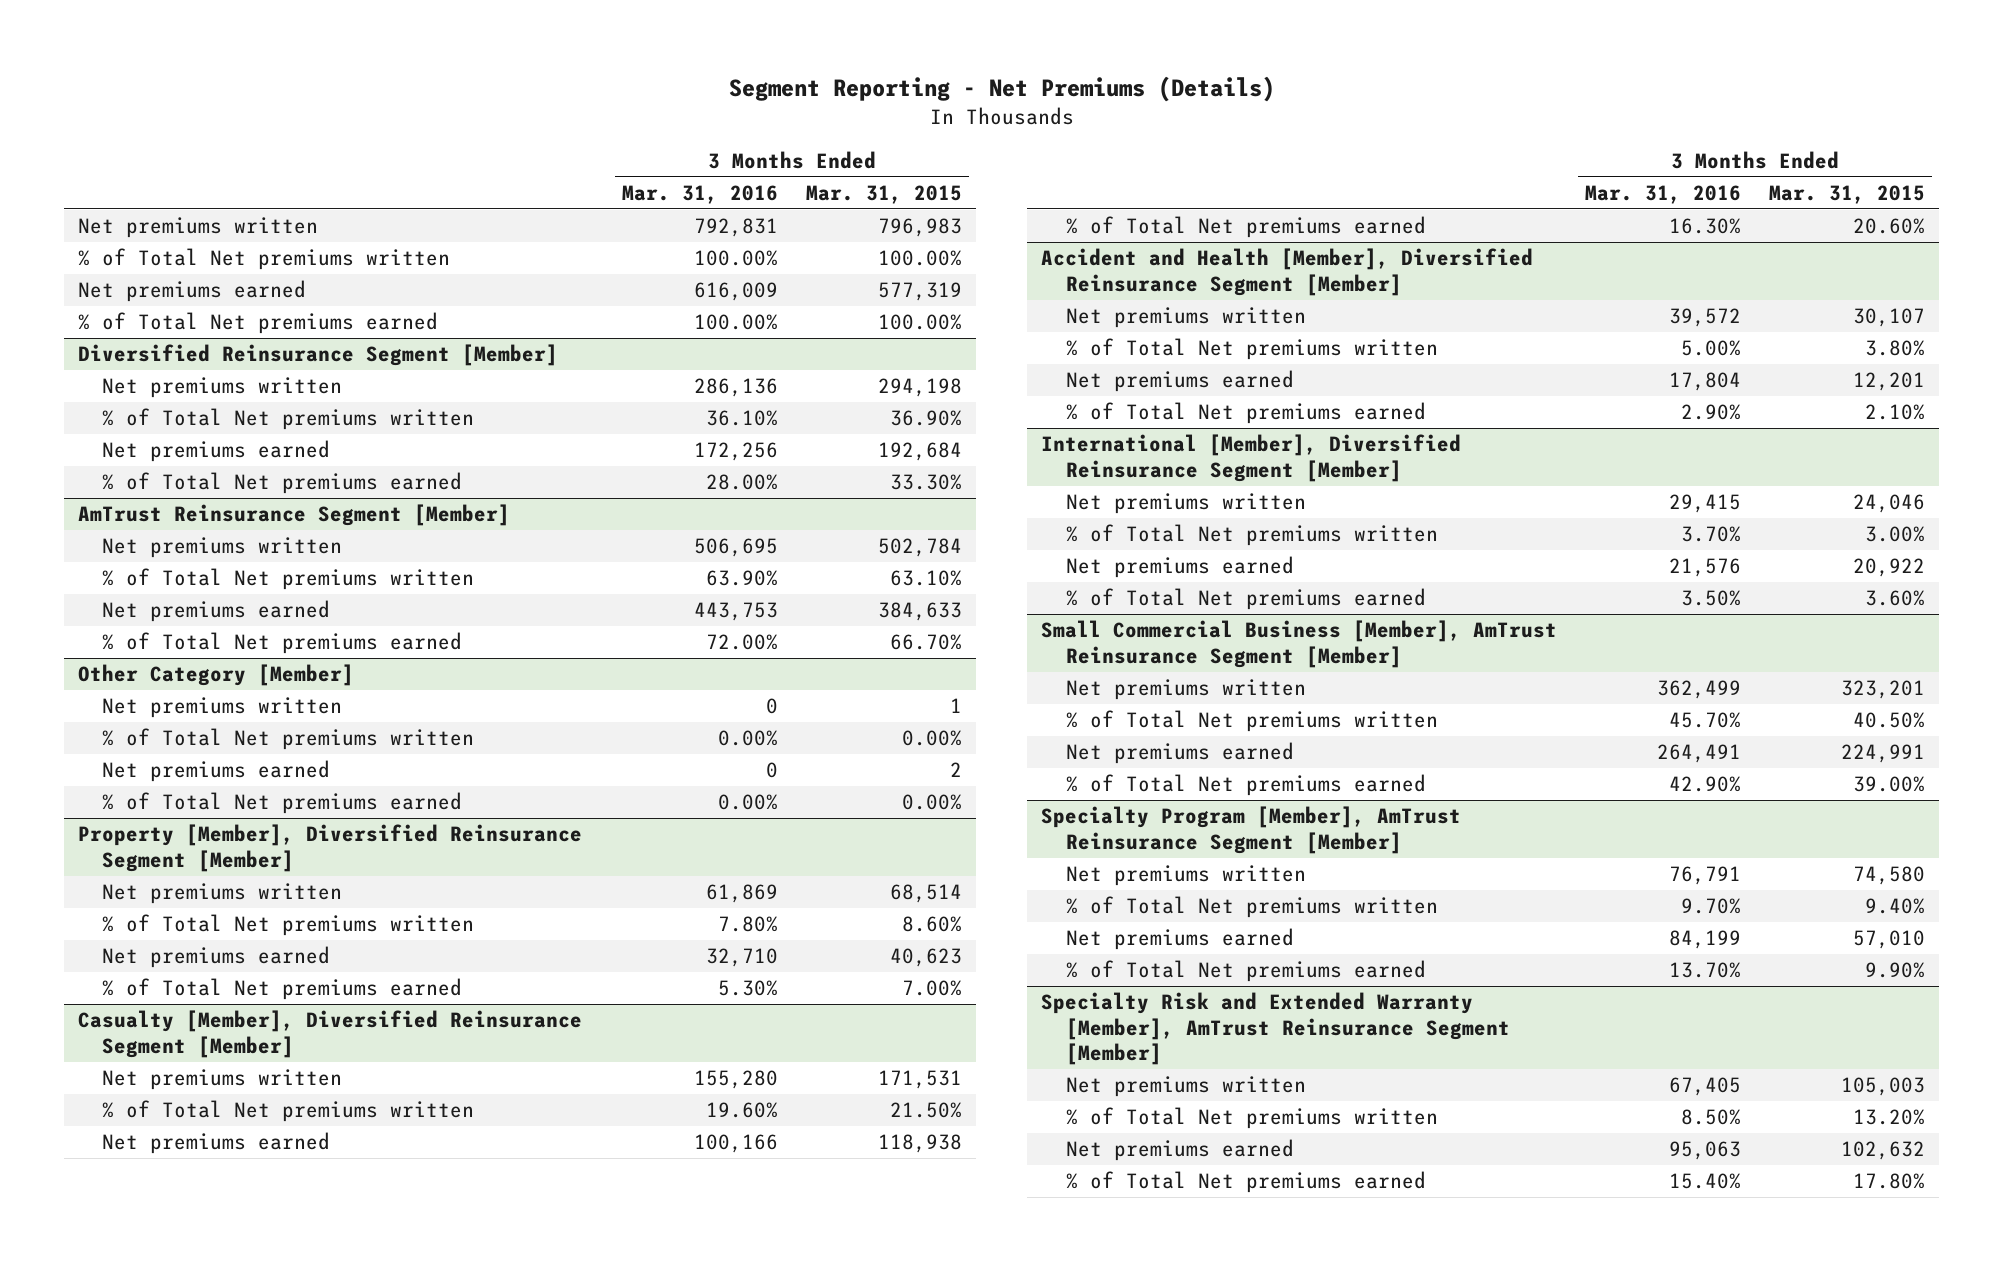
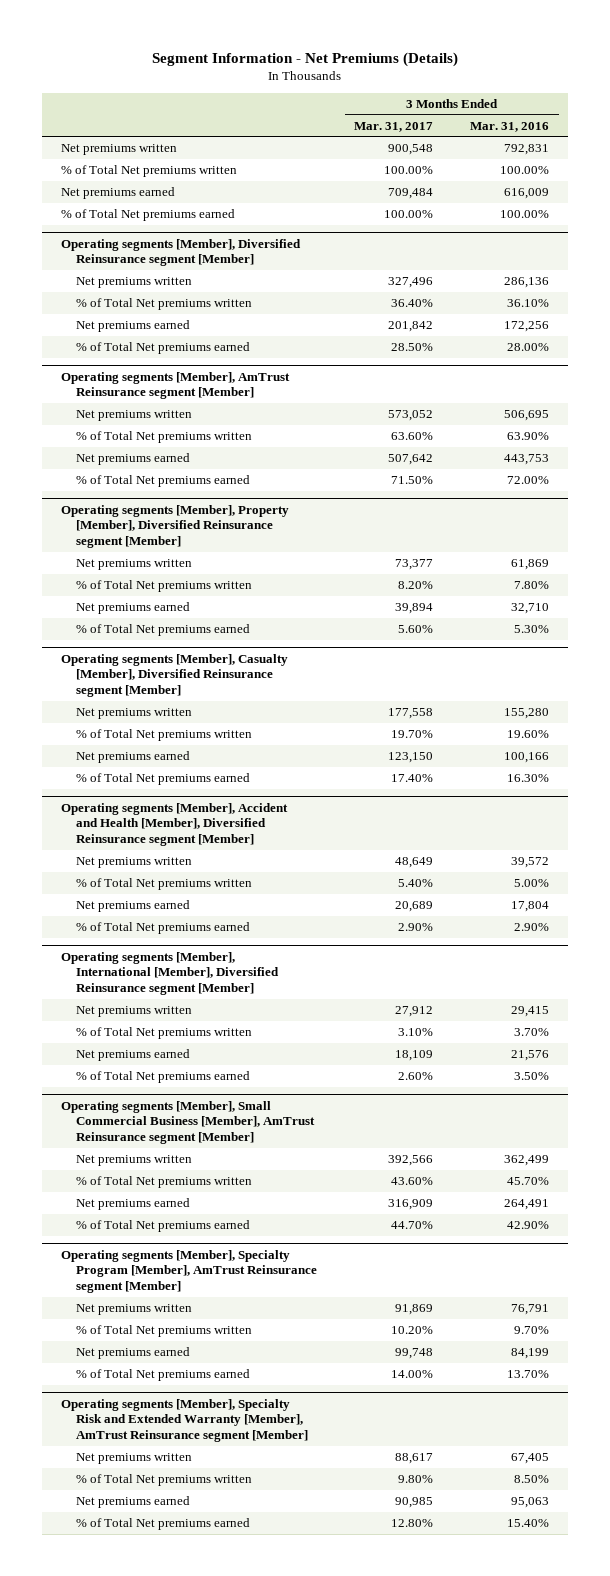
- Segment Reporting - Net Premiums (Details)
+ Segment Information - Net Premiums (Details)
- | 3 Months Ended Mar. 31, 2016 | 3 Months Ended Mar. 31, 2015
+ | 3 Months Ended Mar. 31, 2017 | 3 Months Ended Mar. 31, 2016
- Diversified Reinsurance Segment [Member]
+ Operating segments [Member], Diversified Reinsurance segment [Member]
- AmTrust Reinsurance Segment [Member]
+ Operating segments [Member], AmTrust Reinsurance segment [Member]
- Other Category [Member]
- Net premiums written | 0 | 1
- % of Total Net premiums written | 0.00% | 0.00%
- Net premiums earned | 0 | 2
- % of Total Net premiums earned | 0.00% | 0.00%
- Property [Member], Diversified Reinsurance Segment [Member]
+ Operating segments [Member], Property [Member], Diversified Reinsurance segment [Member]
- Casualty [Member], Diversified Reinsurance Segment [Member]
+ Operating segments [Member], Casualty [Member], Diversified Reinsurance segment [Member]
- Accident and Health [Member], Diversified Reinsurance Segment [Member]
+ Operating segments [Member], Accident and Health [Member], Diversified Reinsurance segment [Member]
- International [Member], Diversified Reinsurance Segment [Member]
+ Operating segments [Member], International [Member], Diversified Reinsurance segment [Member]
- Small Commercial Business [Member], AmTrust Reinsurance Segment [Member]
+ Operating segments [Member], Small Commercial Business [Member], AmTrust Reinsurance segment [Member]
- Specialty Program [Member], AmTrust Reinsurance Segment [Member]
+ Operating segments [Member], Specialty Program [Member], AmTrust Reinsurance segment [Member]
- Specialty Risk and Extended Warranty [Member], AmTrust Reinsurance Segment [Member]
+ Operating segments [Member], Specialty Risk and Extended Warranty [Member], AmTrust Reinsurance segment [Member]

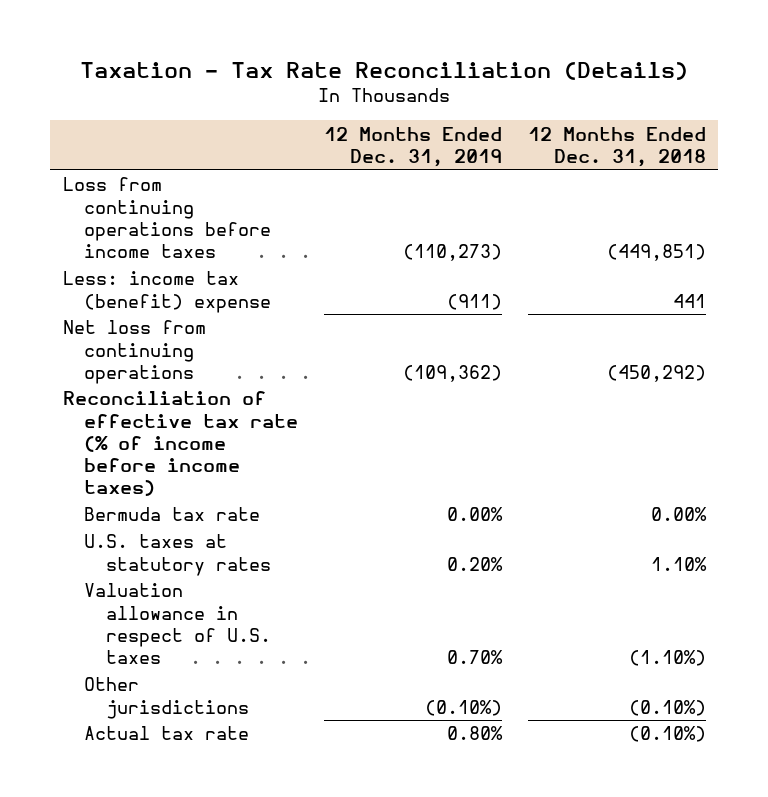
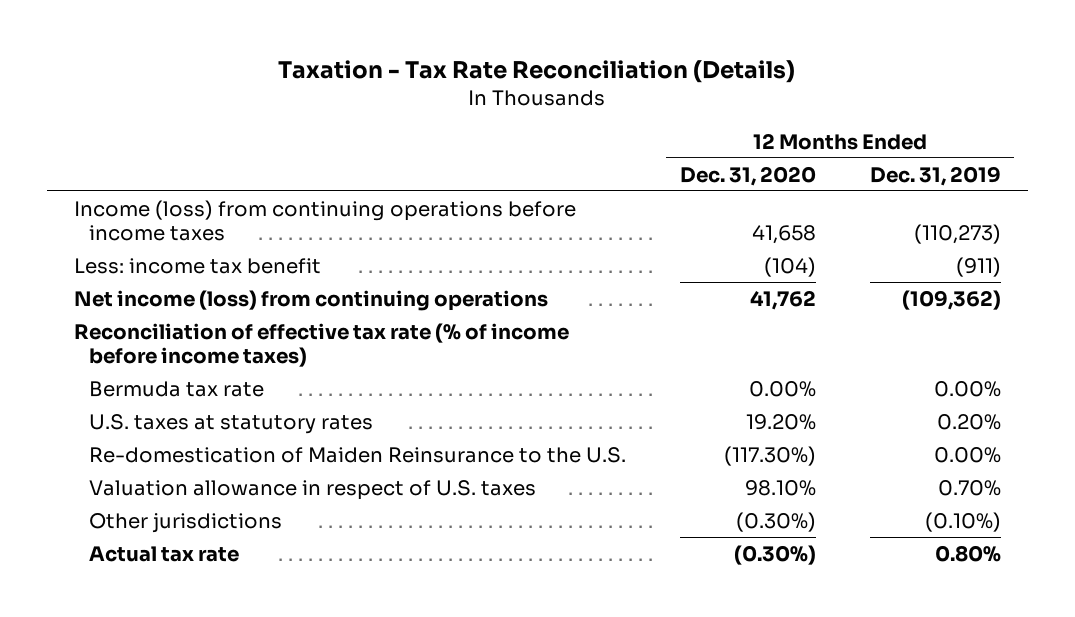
- | 12 Months Ended Dec. 31, 2019 | 12 Months Ended Dec. 31, 2018
+ | 12 Months Ended Dec. 31, 2020 | 12 Months Ended Dec. 31, 2019
- Loss from continuing operations before income taxes | (110,273) | (449,851)
- Less: income tax (benefit) expense | (911) | 441
- Net loss from continuing operations | (109,362) | (450,292)
+ Income (loss) from continuing operations before income taxes | 41,658 | (110,273)
+ Less: income tax benefit | (104) | (911)
+ Net income (loss) from continuing operations | 41,762 | (109,362)
+ Re-domestication of Maiden Reinsurance to the U.S. | (117.30%) | 0.00%

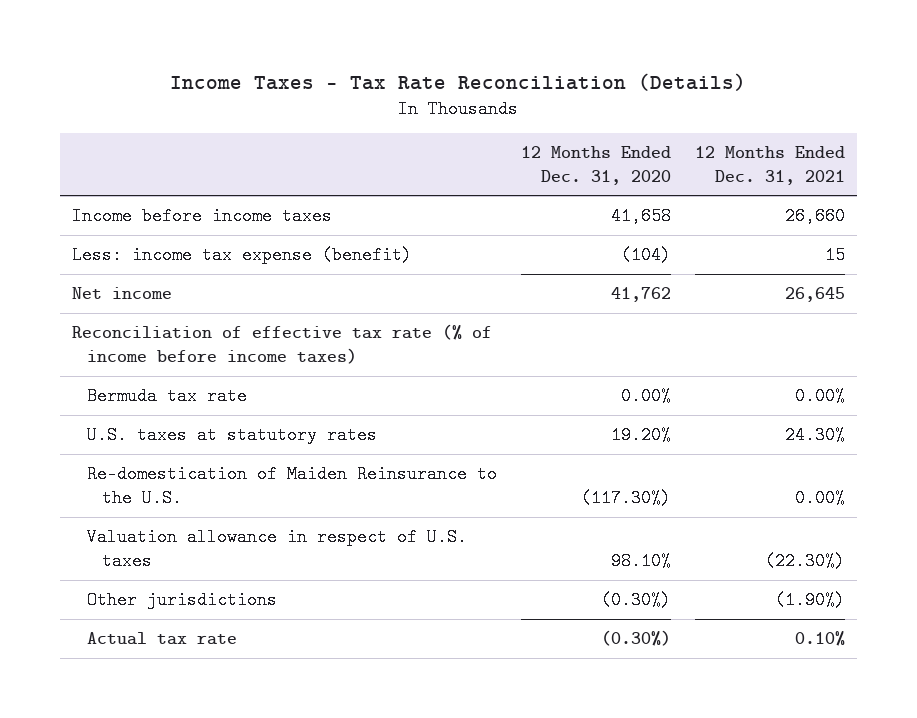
- Taxation - Tax Rate Reconciliation (Details)
+ Income Taxes - Tax Rate Reconciliation (Details)
- | 12 Months Ended Dec. 31, 2020 | 12 Months Ended Dec. 31, 2019
+ | 12 Months Ended Dec. 31, 2020 | 12 Months Ended Dec. 31, 2021
- Income (loss) from continuing operations before income taxes | 41,658 | (110,273)
- Less: income tax benefit | (104) | (911)
- Net income (loss) from continuing operations | 41,762 | (109,362)
+ Income before income taxes | 41,658 | 26,660
+ Less: income tax expense (benefit) | (104) | 15
+ Net income | 41,762 | 26,645

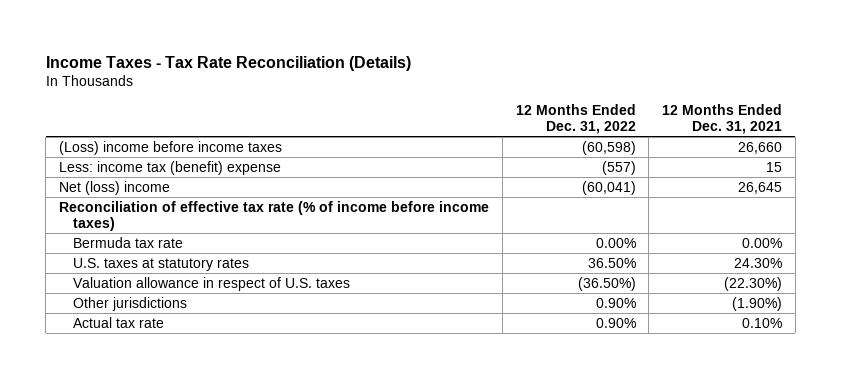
- | 12 Months Ended Dec. 31, 2020 | 12 Months Ended Dec. 31, 2021
+ | 12 Months Ended Dec. 31, 2022 | 12 Months Ended Dec. 31, 2021
- Income before income taxes | 41,658 | 26,660
- Less: income tax expense (benefit) | (104) | 15
- Net income | 41,762 | 26,645
+ (Loss) income before income taxes | (60,598) | 26,660
+ Less: income tax (benefit) expense | (557) | 15
+ Net (loss) income | (60,041) | 26,645
- Re-domestication of Maiden Reinsurance to the U.S. | (117.30%) | 0.00%

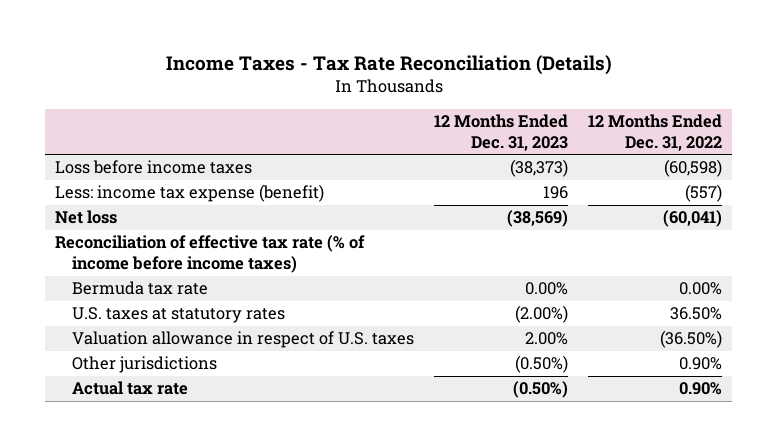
- | 12 Months Ended Dec. 31, 2022 | 12 Months Ended Dec. 31, 2021
+ | 12 Months Ended Dec. 31, 2023 | 12 Months Ended Dec. 31, 2022
- (Loss) income before income taxes | (60,598) | 26,660
- Less: income tax (benefit) expense | (557) | 15
- Net (loss) income | (60,041) | 26,645
+ Loss before income taxes | (38,373) | (60,598)
+ Less: income tax expense (benefit) | 196 | (557)
+ Net loss | (38,569) | (60,041)

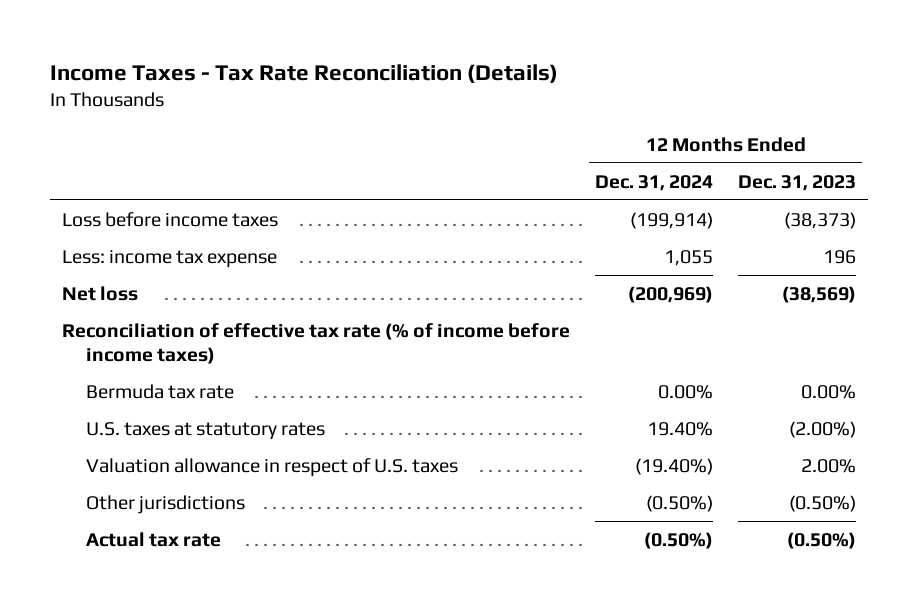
- | 12 Months Ended Dec. 31, 2023 | 12 Months Ended Dec. 31, 2022
+ | 12 Months Ended Dec. 31, 2024 | 12 Months Ended Dec. 31, 2023
- Less: income tax expense (benefit) | 196 | (557)
+ Less: income tax expense | 1,055 | 196

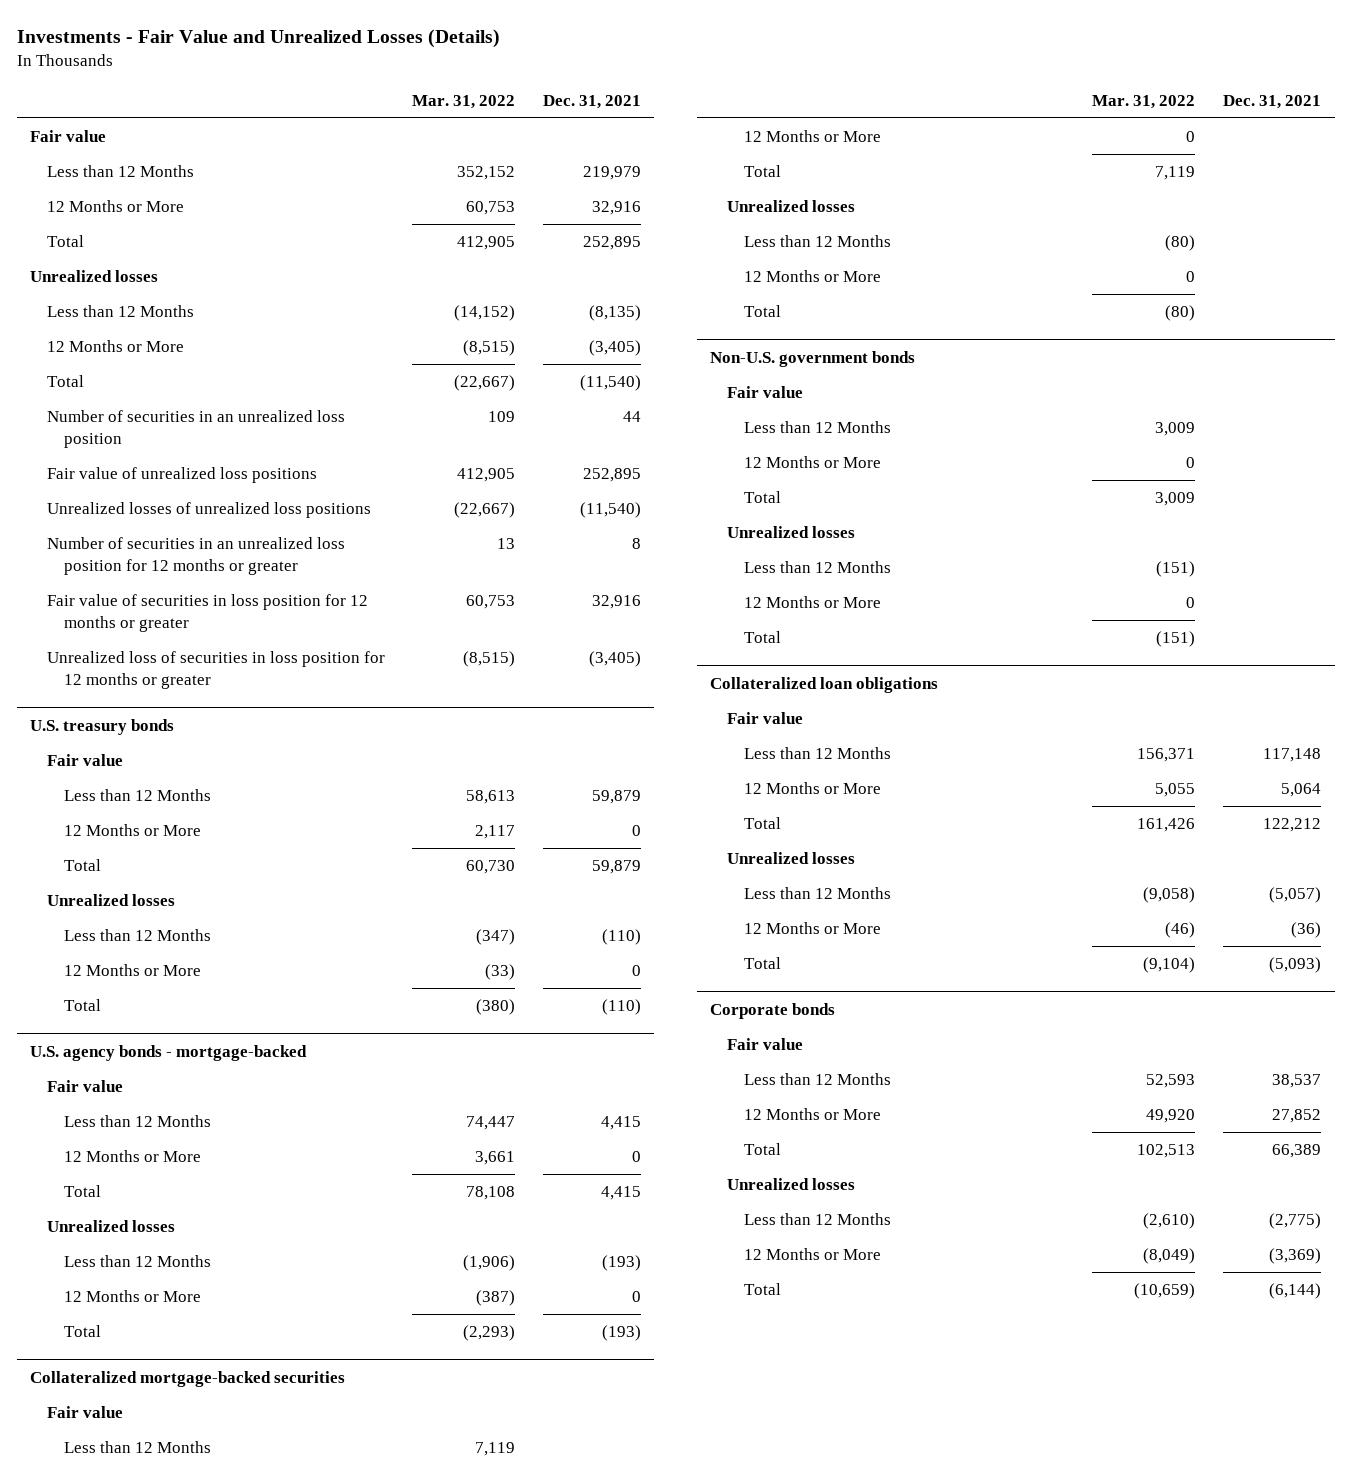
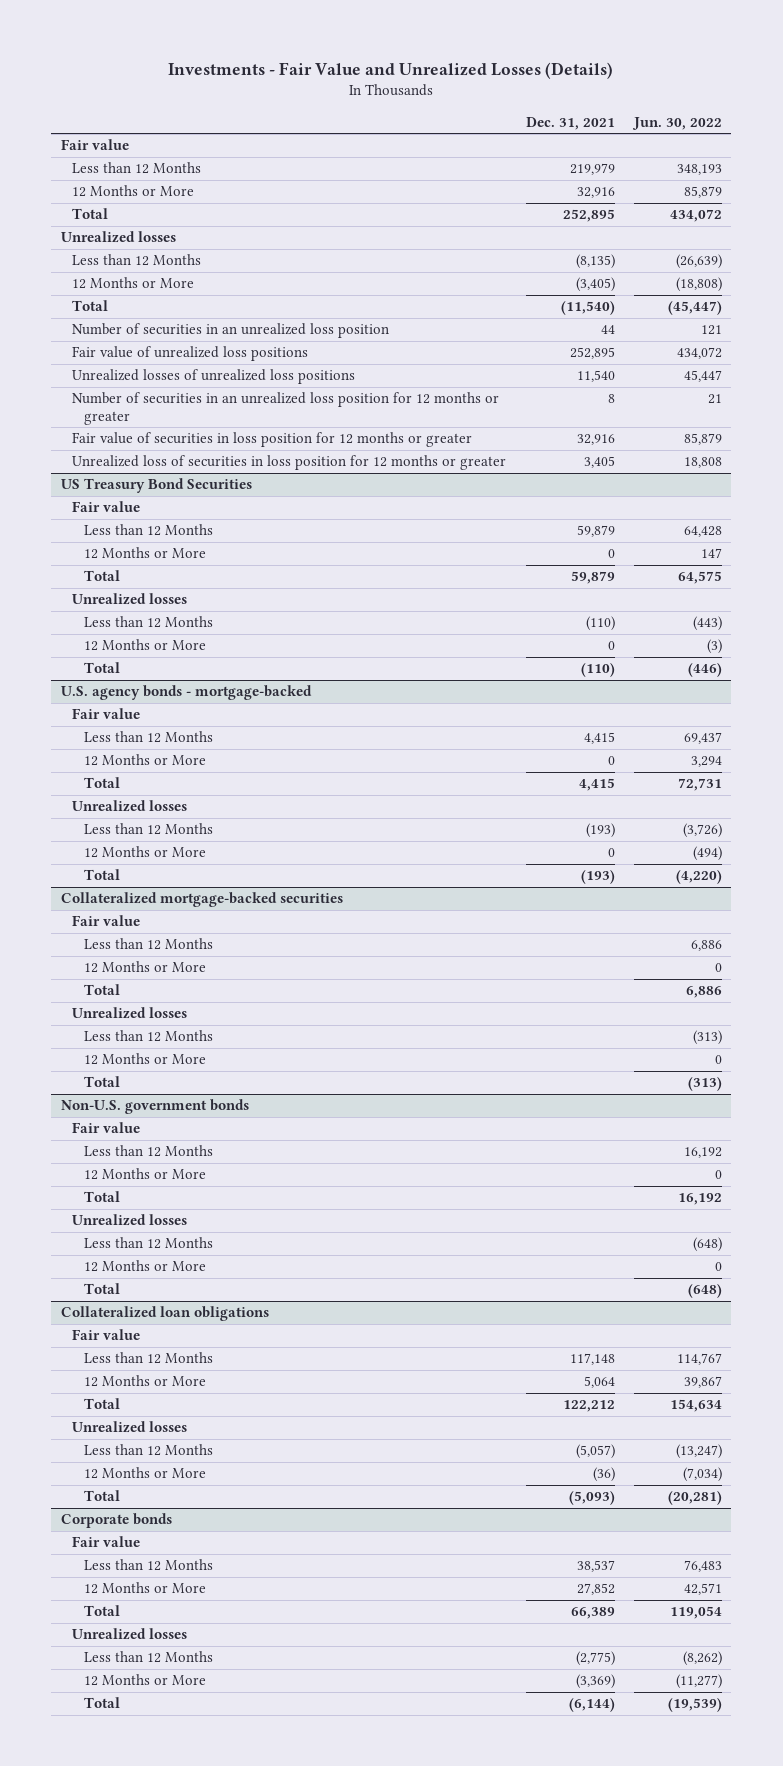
- | Mar. 31, 2022 | Dec. 31, 2021
+ | Dec. 31, 2021 | Jun. 30, 2022
- Unrealized losses of unrealized loss positions | (22,667) | (11,540)
+ Unrealized losses of unrealized loss positions | 11,540 | 45,447
- Unrealized loss of securities in loss position for 12 months or greater | (8,515) | (3,405)
- U.S. treasury bonds
+ Unrealized loss of securities in loss position for 12 months or greater | 3,405 | 18,808
+ US Treasury Bond Securities

